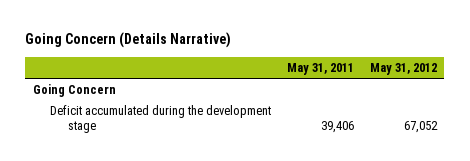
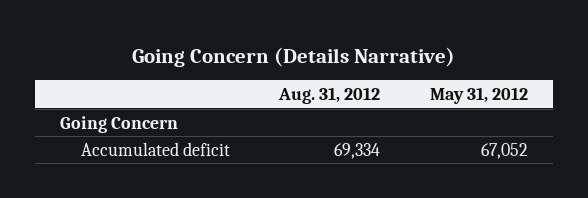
- | May 31, 2011 | May 31, 2012
+ | Aug. 31, 2012 | May 31, 2012
- Deficit accumulated during the development stage | 39,406 | 67,052
+ Accumulated deficit | 69,334 | 67,052

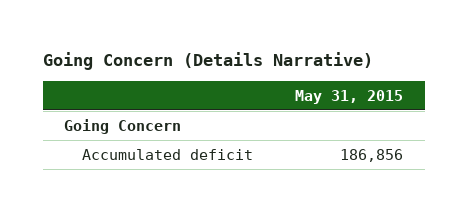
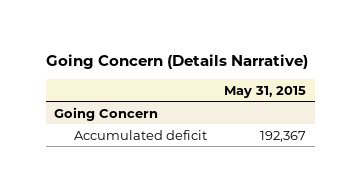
- Accumulated deficit | 186,856
+ Accumulated deficit | 192,367

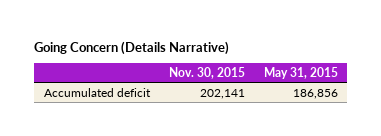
- | May 31, 2015
+ | Nov. 30, 2015 | May 31, 2015
- Going Concern
- Accumulated deficit | 192,367
+ Accumulated deficit | 202,141 | 186,856

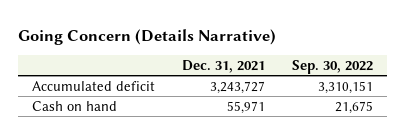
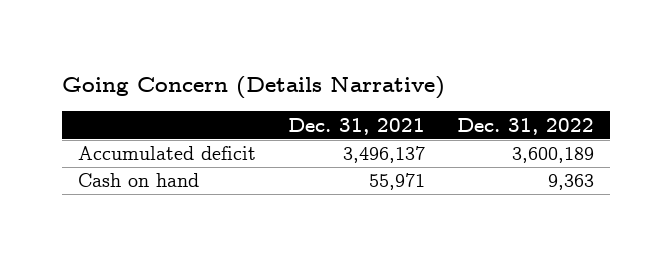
- | Dec. 31, 2021 | Sep. 30, 2022
+ | Dec. 31, 2021 | Dec. 31, 2022
- Accumulated deficit | 3,243,727 | 3,310,151
+ Accumulated deficit | 3,496,137 | 3,600,189

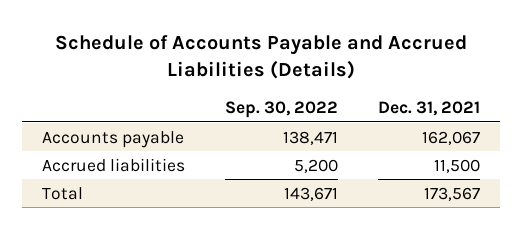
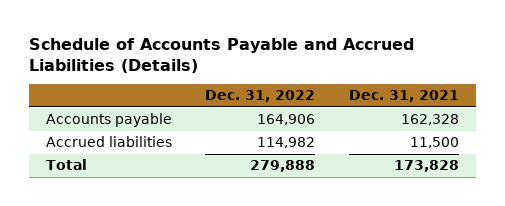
- | Sep. 30, 2022 | Dec. 31, 2021
+ | Dec. 31, 2022 | Dec. 31, 2021
- Accounts payable | 138,471 | 162,067
+ Accounts payable | 164,906 | 162,328
- Total | 143,671 | 173,567
+ Total | 279,888 | 173,828

